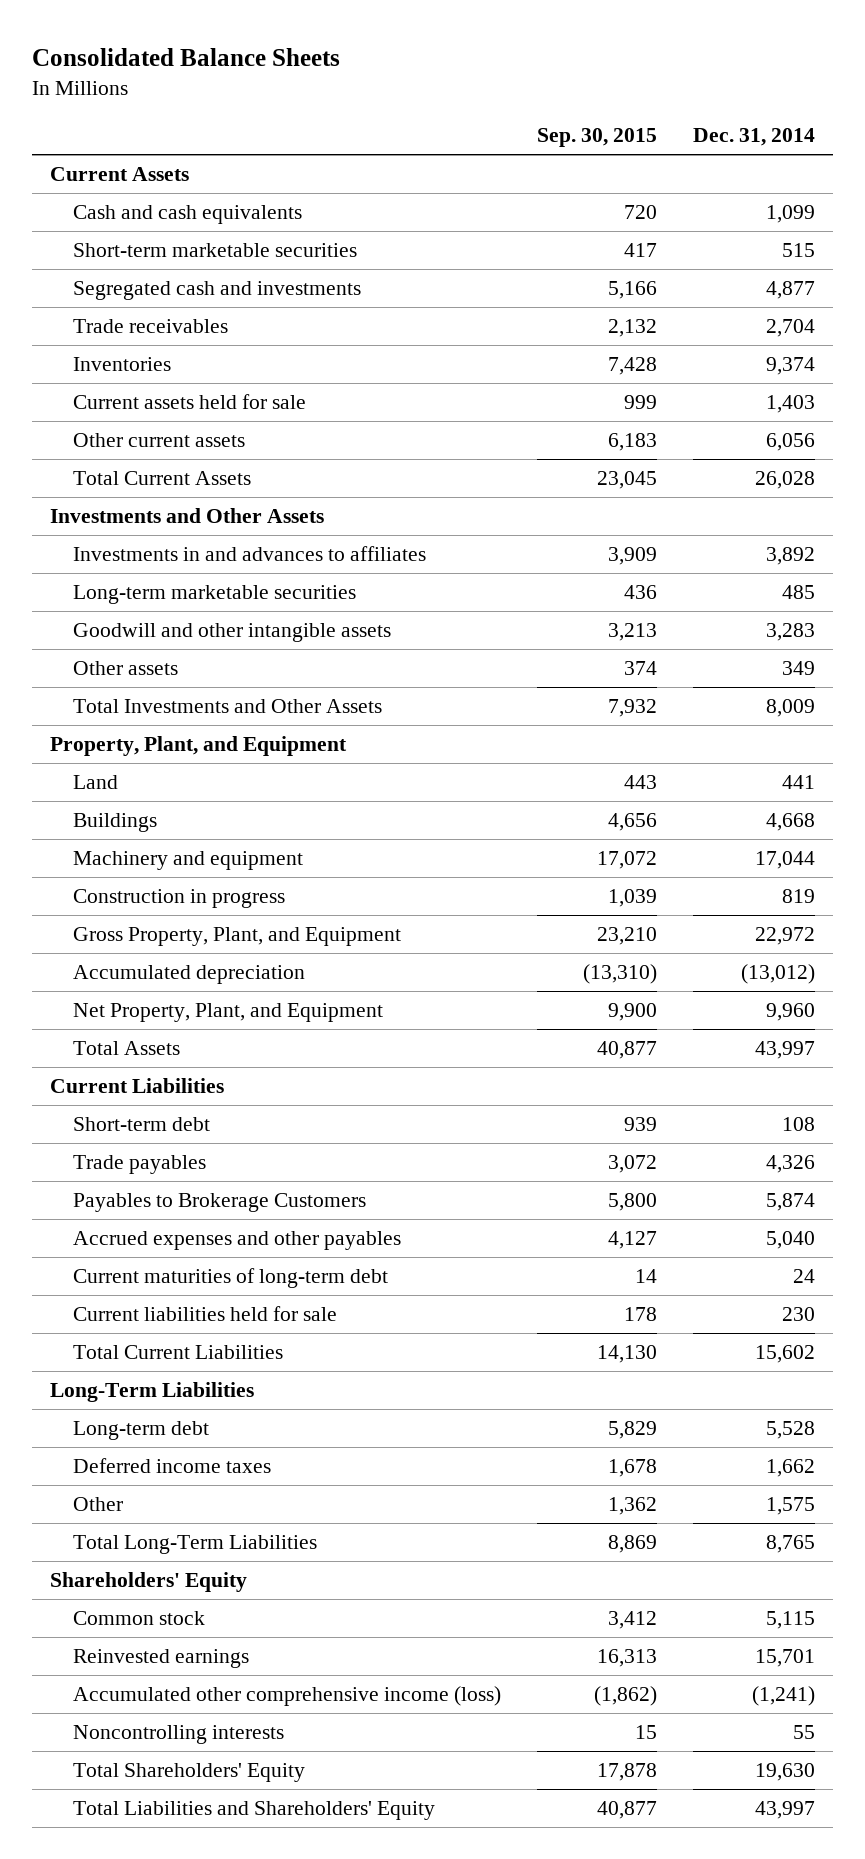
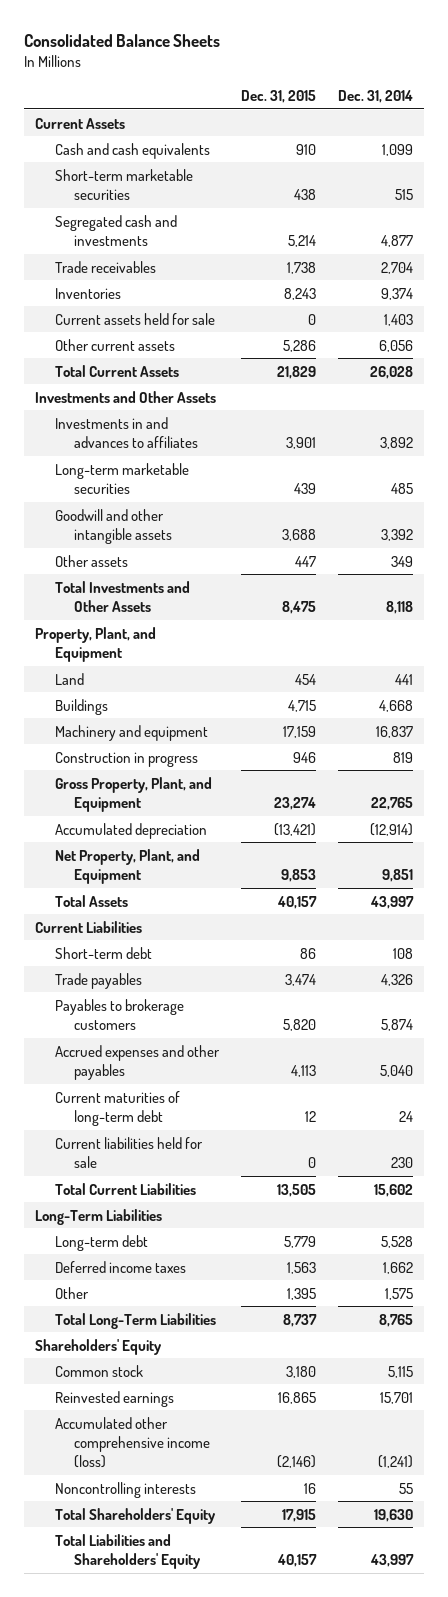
- | Sep. 30, 2015 | Dec. 31, 2014
+ | Dec. 31, 2015 | Dec. 31, 2014
- Goodwill and other intangible assets | 3,213 | 3,283
+ Goodwill and other intangible assets | 3,688 | 3,392
- Total Investments and Other Assets | 7,932 | 8,009
+ Total Investments and Other Assets | 8,475 | 8,118
- Machinery and equipment | 17,072 | 17,044
+ Machinery and equipment | 17,159 | 16,837
- Gross Property, Plant, and Equipment | 23,210 | 22,972
- Accumulated depreciation | (13,310) | (13,012)
- Net Property, Plant, and Equipment | 9,900 | 9,960
+ Gross Property, Plant, and Equipment | 23,274 | 22,765
+ Accumulated depreciation | (13,421) | (12,914)
+ Net Property, Plant, and Equipment | 9,853 | 9,851
- Payables to Brokerage Customers | 5,800 | 5,874
+ Payables to brokerage customers | 5,820 | 5,874

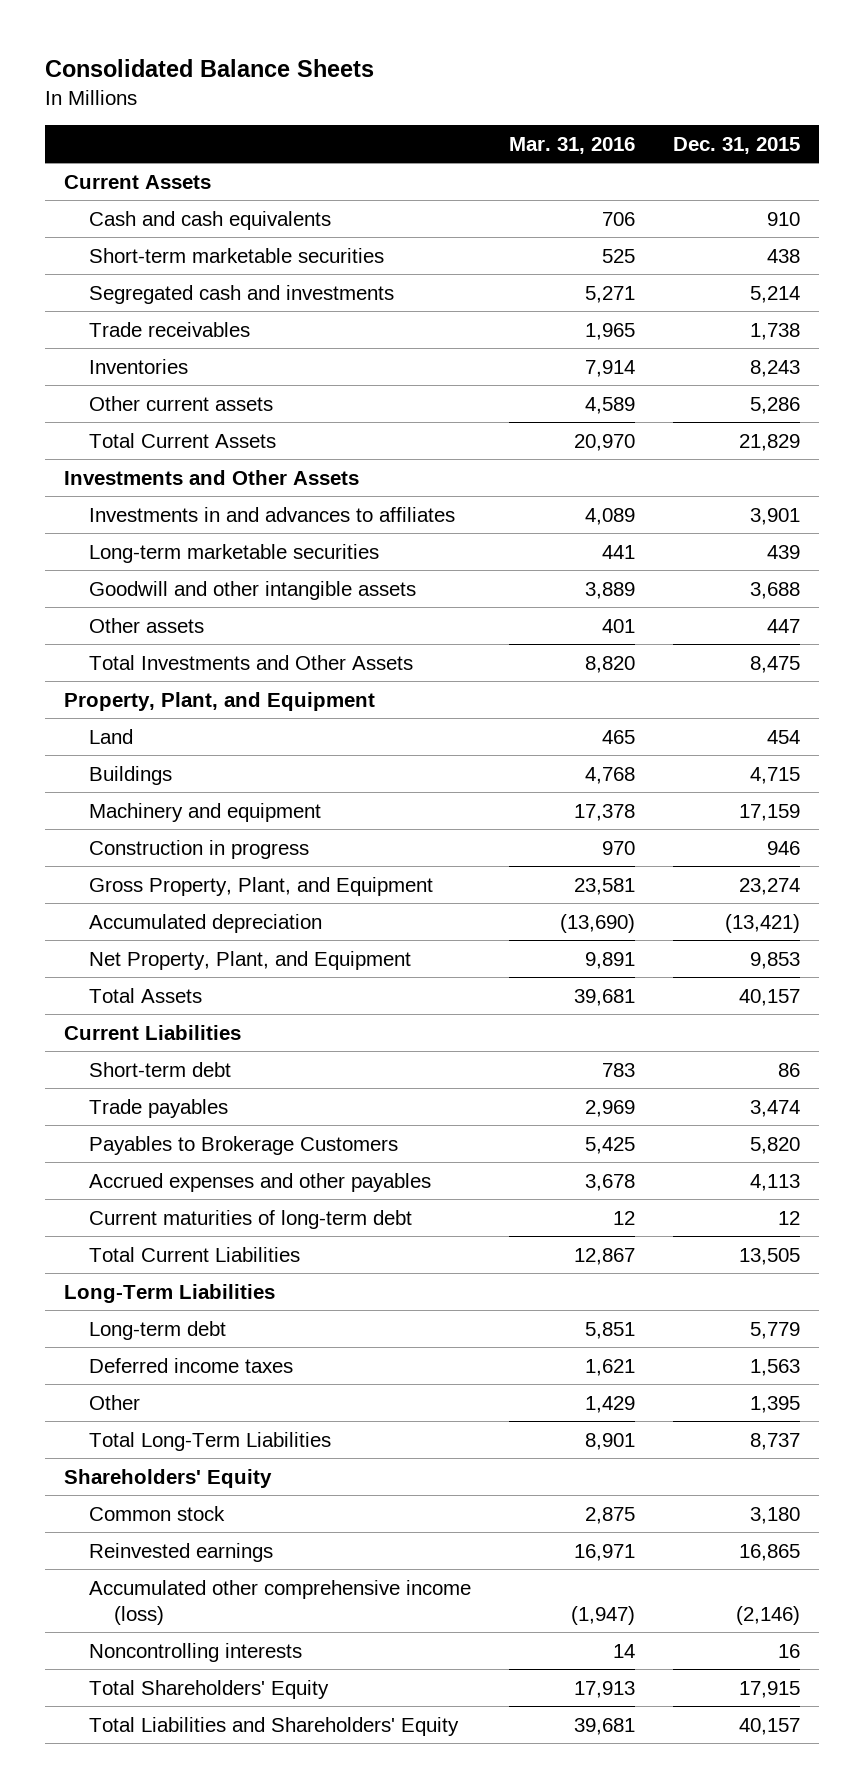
- | Dec. 31, 2015 | Dec. 31, 2014
+ | Mar. 31, 2016 | Dec. 31, 2015
- Current assets held for sale | 0 | 1,403
- Payables to brokerage customers | 5,820 | 5,874
+ Payables to Brokerage Customers | 5,425 | 5,820
- Current liabilities held for sale | 0 | 230

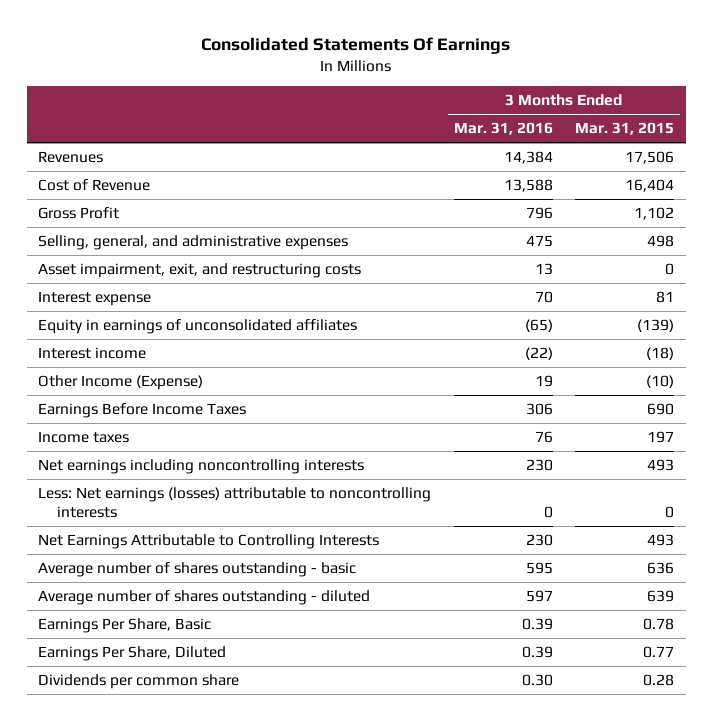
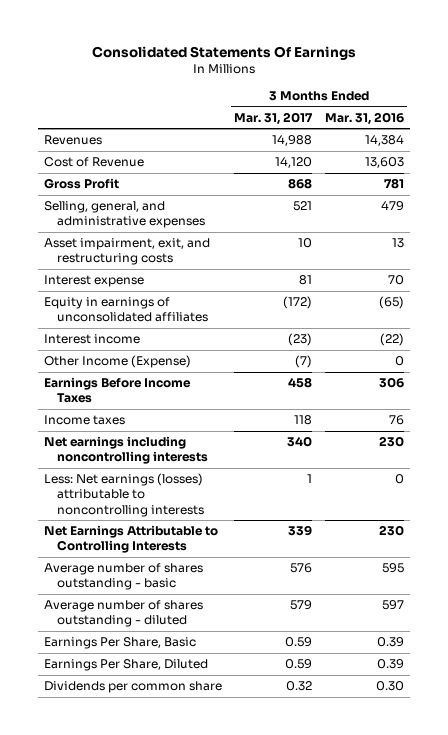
- | 3 Months Ended Mar. 31, 2016 | 3 Months Ended Mar. 31, 2015
+ | 3 Months Ended Mar. 31, 2017 | 3 Months Ended Mar. 31, 2016
- Cost of Revenue | 13,588 | 16,404
- Gross Profit | 796 | 1,102
- Selling, general, and administrative expenses | 475 | 498
+ Cost of Revenue | 14,120 | 13,603
+ Gross Profit | 868 | 781
+ Selling, general, and administrative expenses | 521 | 479
- Other Income (Expense) | 19 | (10)
+ Other Income (Expense) | (7) | 0

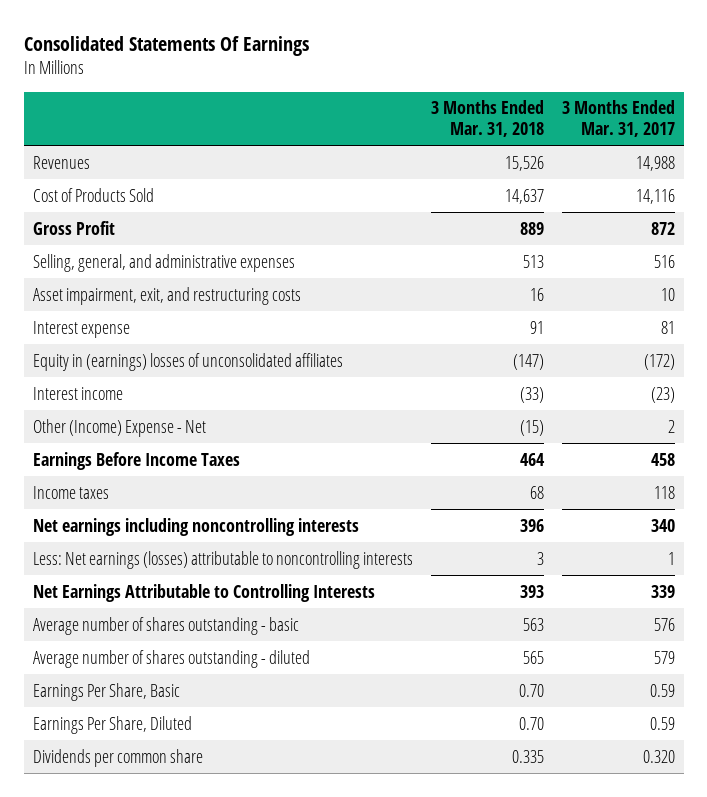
- | 3 Months Ended Mar. 31, 2017 | 3 Months Ended Mar. 31, 2016
+ | 3 Months Ended Mar. 31, 2018 | 3 Months Ended Mar. 31, 2017
- Cost of Revenue | 14,120 | 13,603
- Gross Profit | 868 | 781
- Selling, general, and administrative expenses | 521 | 479
+ Cost of Products Sold | 14,637 | 14,116
+ Gross Profit | 889 | 872
+ Selling, general, and administrative expenses | 513 | 516
- Equity in earnings of unconsolidated affiliates | (172) | (65)
+ Equity in (earnings) losses of unconsolidated affiliates | (147) | (172)
- Other Income (Expense) | (7) | 0
+ Other (Income) Expense - Net | (15) | 2
- Dividends per common share | 0.32 | 0.30
+ Dividends per common share | 0.335 | 0.320

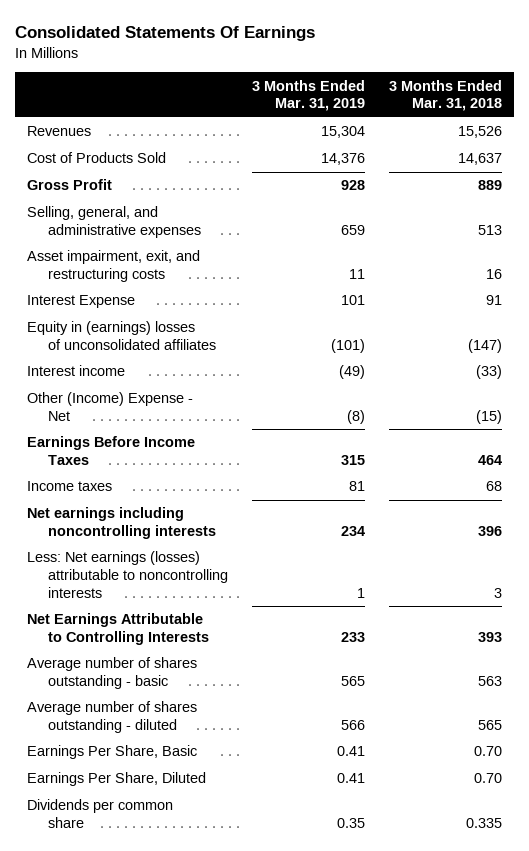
- | 3 Months Ended Mar. 31, 2018 | 3 Months Ended Mar. 31, 2017
+ | 3 Months Ended Mar. 31, 2019 | 3 Months Ended Mar. 31, 2018
- Interest expense | 91 | 81
+ Interest Expense | 101 | 91

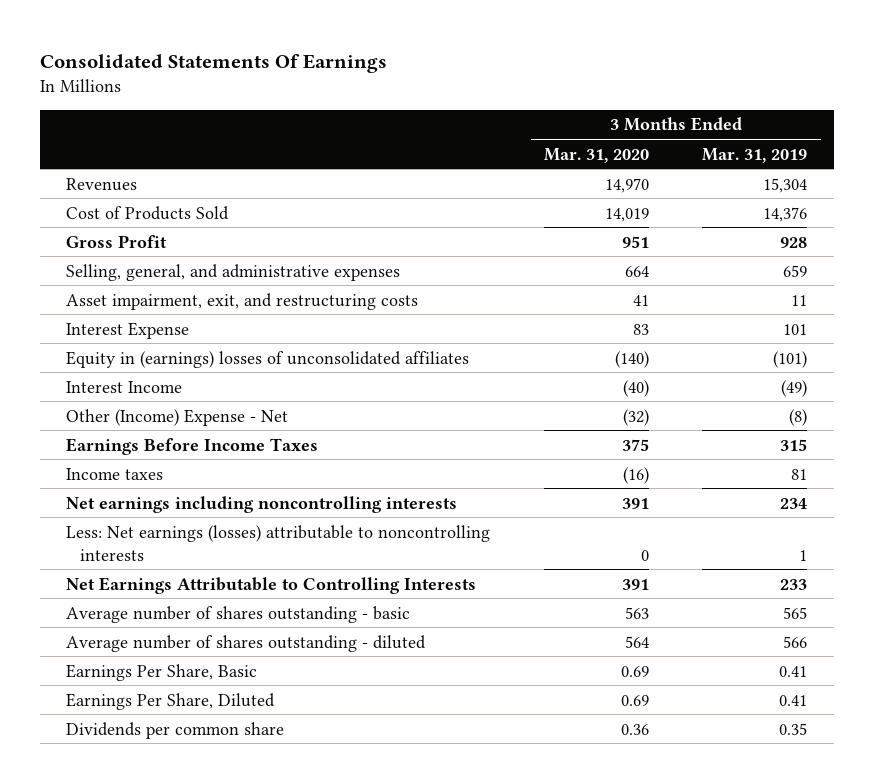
- | 3 Months Ended Mar. 31, 2019 | 3 Months Ended Mar. 31, 2018
+ | 3 Months Ended Mar. 31, 2020 | 3 Months Ended Mar. 31, 2019
- Interest income | (49) | (33)
+ Interest Income | (40) | (49)

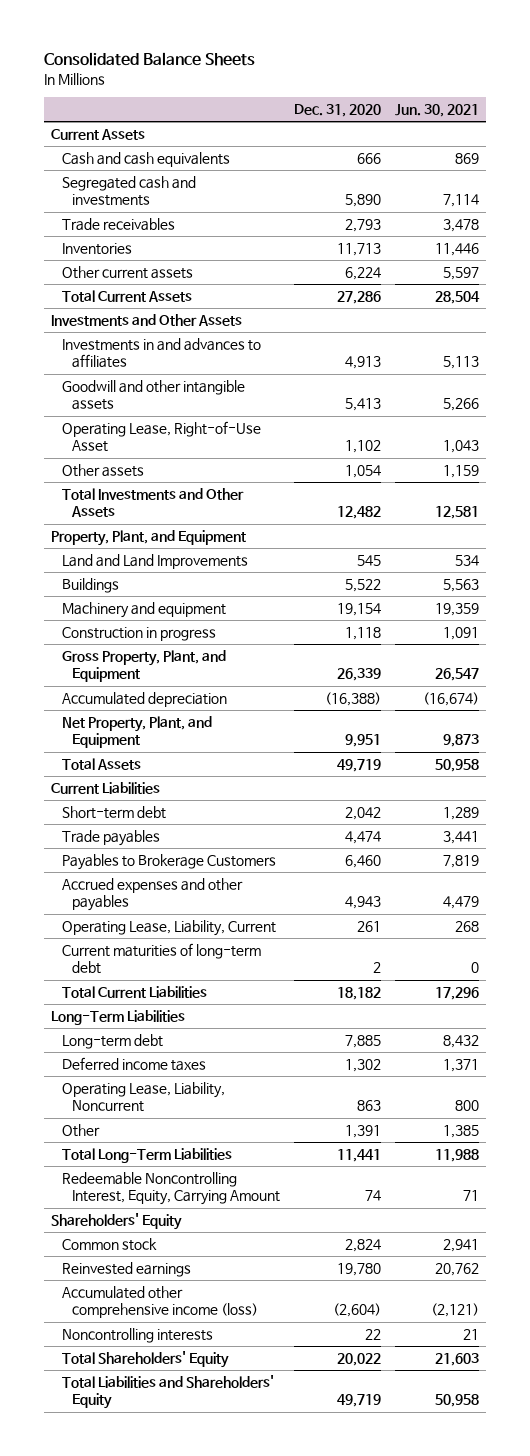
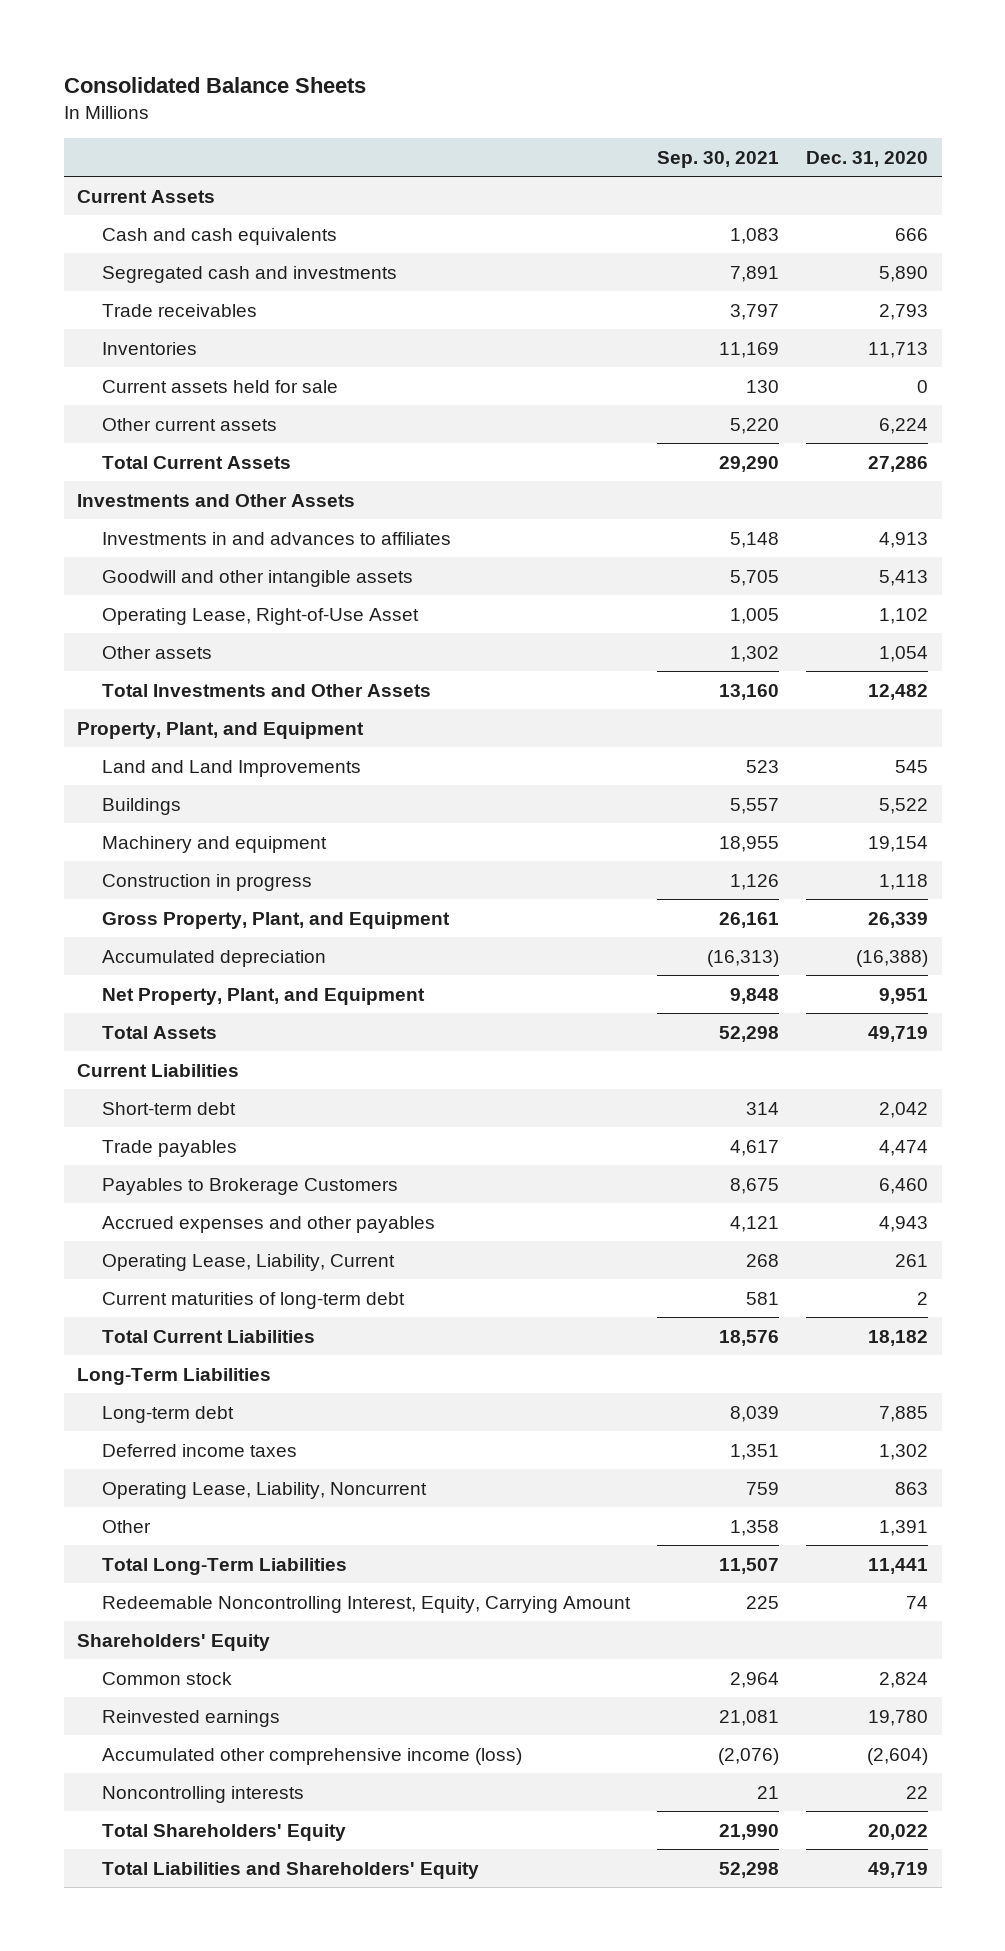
- | Dec. 31, 2020 | Jun. 30, 2021
+ | Sep. 30, 2021 | Dec. 31, 2020
+ Current assets held for sale | 130 | 0

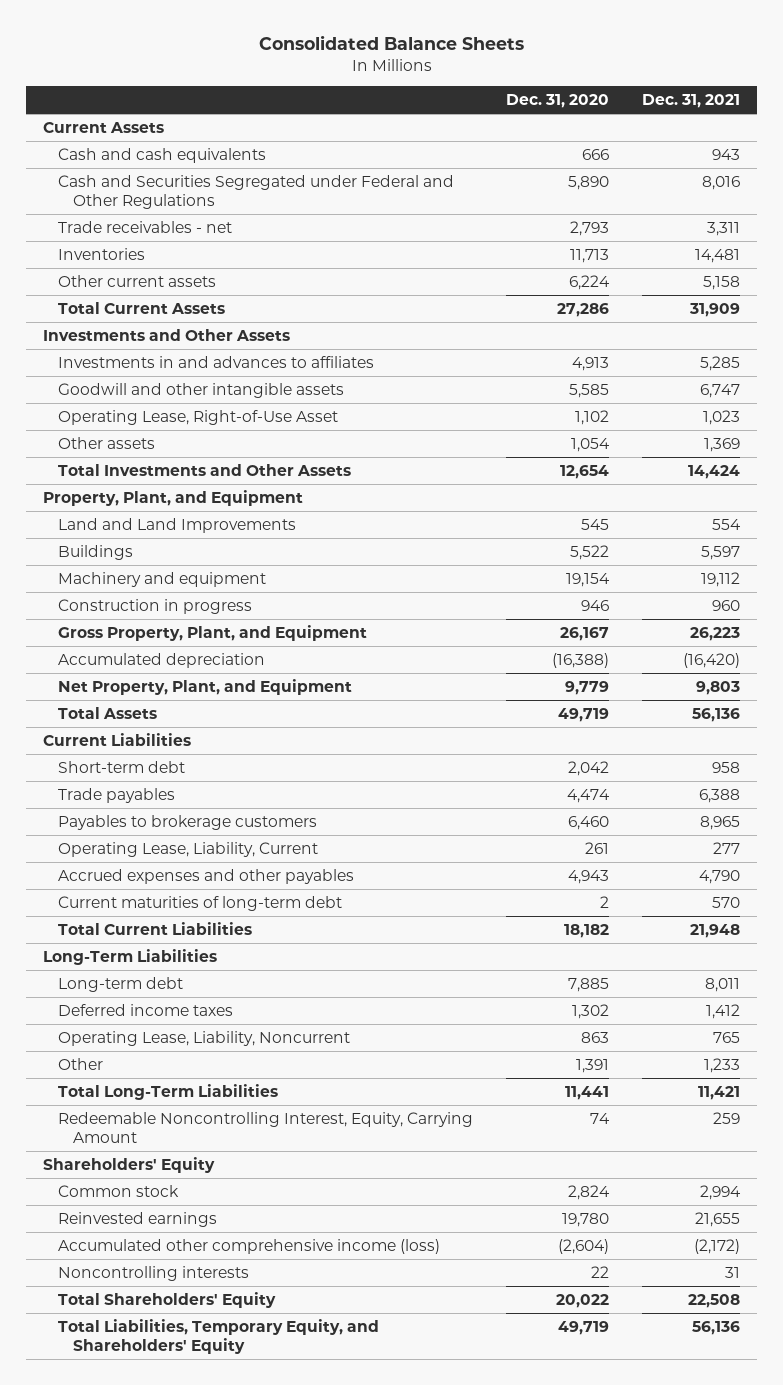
- | Sep. 30, 2021 | Dec. 31, 2020
+ | Dec. 31, 2020 | Dec. 31, 2021
- Segregated cash and investments | 7,891 | 5,890
- Trade receivables | 3,797 | 2,793
+ Cash and Securities Segregated under Federal and Other Regulations | 5,890 | 8,016
+ Trade receivables - net | 2,793 | 3,311
- Current assets held for sale | 130 | 0
- Goodwill and other intangible assets | 5,705 | 5,413
+ Goodwill and other intangible assets | 5,585 | 6,747
- Total Investments and Other Assets | 13,160 | 12,482
+ Total Investments and Other Assets | 12,654 | 14,424
- Construction in progress | 1,126 | 1,118
- Gross Property, Plant, and Equipment | 26,161 | 26,339
+ Construction in progress | 946 | 960
+ Gross Property, Plant, and Equipment | 26,167 | 26,223
- Net Property, Plant, and Equipment | 9,848 | 9,951
+ Net Property, Plant, and Equipment | 9,779 | 9,803
- Payables to Brokerage Customers | 8,675 | 6,460
+ Payables to brokerage customers | 6,460 | 8,965
moved down: Accrued expenses and other payables | 4,943 | 4,790
- Total Liabilities and Shareholders' Equity | 52,298 | 49,719
+ Total Liabilities, Temporary Equity, and Shareholders' Equity | 49,719 | 56,136

